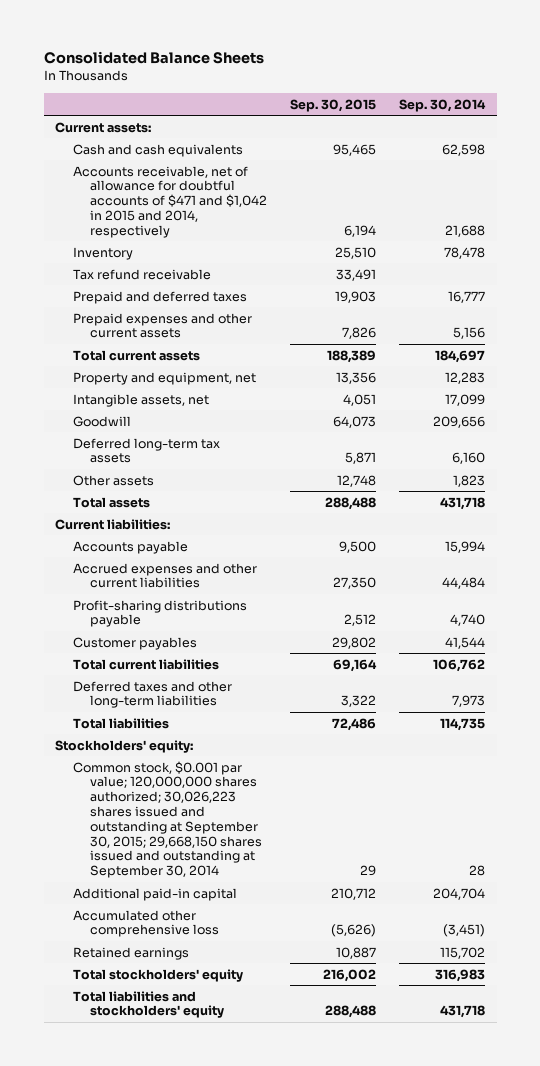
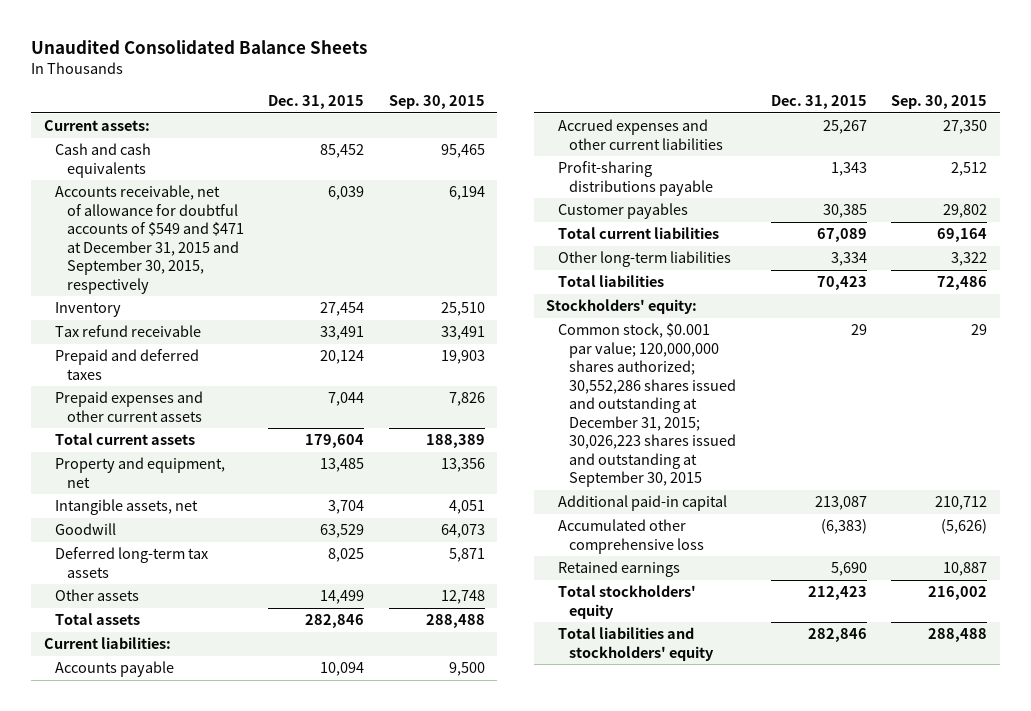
- Consolidated Balance Sheets
+ Unaudited Consolidated Balance Sheets
- | Sep. 30, 2015 | Sep. 30, 2014
+ | Dec. 31, 2015 | Sep. 30, 2015
- Accounts receivable, net of allowance for doubtful accounts of $471 and $1,042 in 2015 and 2014, respectively | 6,194 | 21,688
+ Accounts receivable, net of allowance for doubtful accounts of $549 and $471 at December 31, 2015 and September 30, 2015, respectively | 6,039 | 6,194
- Deferred taxes and other long-term liabilities | 3,322 | 7,973
+ Other long-term liabilities | 3,334 | 3,322
- Common stock, $0.001 par value; 120,000,000 shares authorized; 30,026,223 shares issued and outstanding at September 30, 2015; 29,668,150 shares issued and outstanding at September 30, 2014 | 29 | 28
+ Common stock, $0.001 par value; 120,000,000 shares authorized; 30,552,286 shares issued and outstanding at December 31, 2015; 30,026,223 shares issued and outstanding at September 30, 2015 | 29 | 29

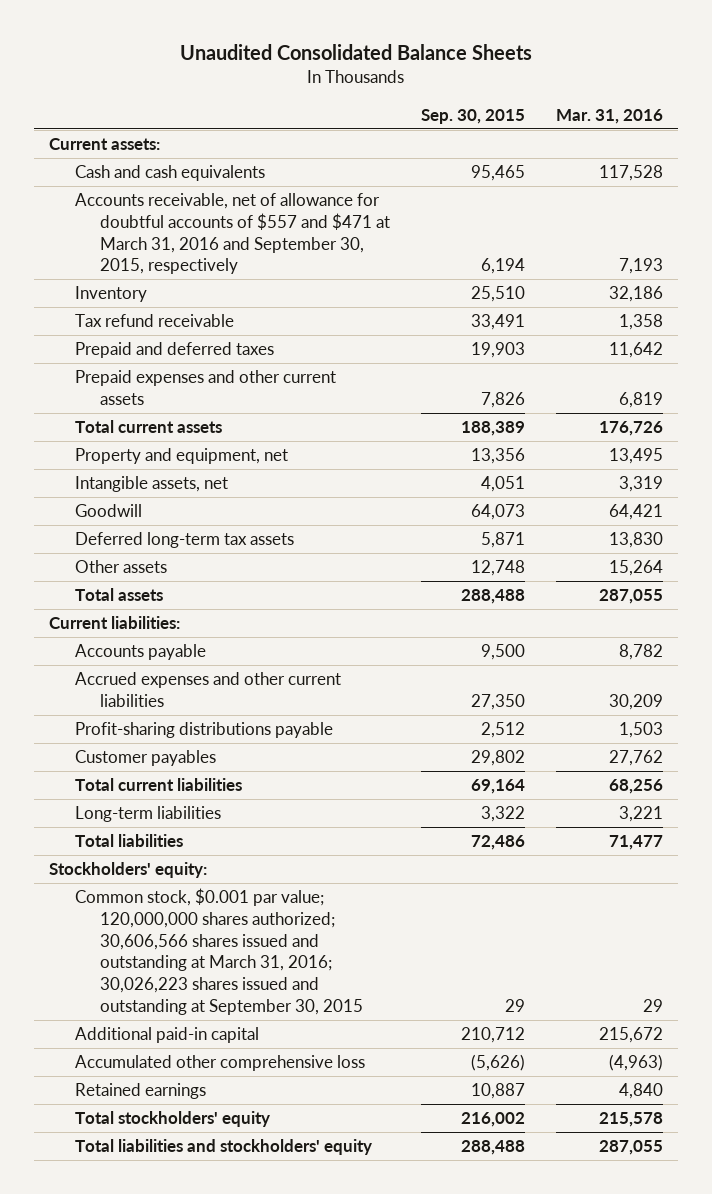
- | Dec. 31, 2015 | Sep. 30, 2015
+ | Sep. 30, 2015 | Mar. 31, 2016
- Accounts receivable, net of allowance for doubtful accounts of $549 and $471 at December 31, 2015 and September 30, 2015, respectively | 6,039 | 6,194
+ Accounts receivable, net of allowance for doubtful accounts of $557 and $471 at March 31, 2016 and September 30, 2015, respectively | 6,194 | 7,193
- Other long-term liabilities | 3,334 | 3,322
+ Long-term liabilities | 3,322 | 3,221
- Common stock, $0.001 par value; 120,000,000 shares authorized; 30,552,286 shares issued and outstanding at December 31, 2015; 30,026,223 shares issued and outstanding at September 30, 2015 | 29 | 29
+ Common stock, $0.001 par value; 120,000,000 shares authorized; 30,606,566 shares issued and outstanding at March 31, 2016; 30,026,223 shares issued and outstanding at September 30, 2015 | 29 | 29

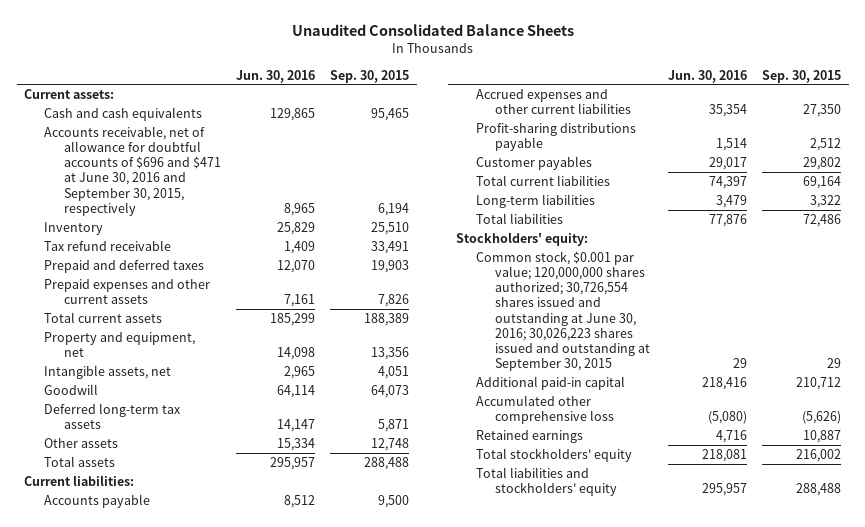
- | Sep. 30, 2015 | Mar. 31, 2016
+ | Jun. 30, 2016 | Sep. 30, 2015
- Accounts receivable, net of allowance for doubtful accounts of $557 and $471 at March 31, 2016 and September 30, 2015, respectively | 6,194 | 7,193
+ Accounts receivable, net of allowance for doubtful accounts of $696 and $471 at June 30, 2016 and September 30, 2015, respectively | 8,965 | 6,194
- Common stock, $0.001 par value; 120,000,000 shares authorized; 30,606,566 shares issued and outstanding at March 31, 2016; 30,026,223 shares issued and outstanding at September 30, 2015 | 29 | 29
+ Common stock, $0.001 par value; 120,000,000 shares authorized; 30,726,554 shares issued and outstanding at June 30, 2016; 30,026,223 shares issued and outstanding at September 30, 2015 | 29 | 29

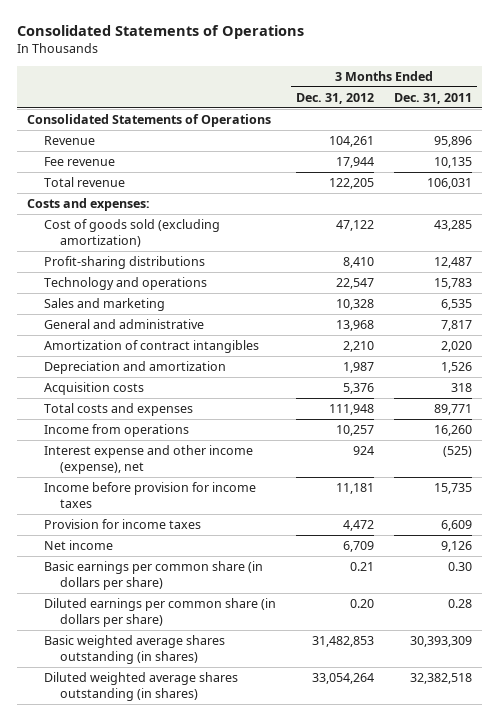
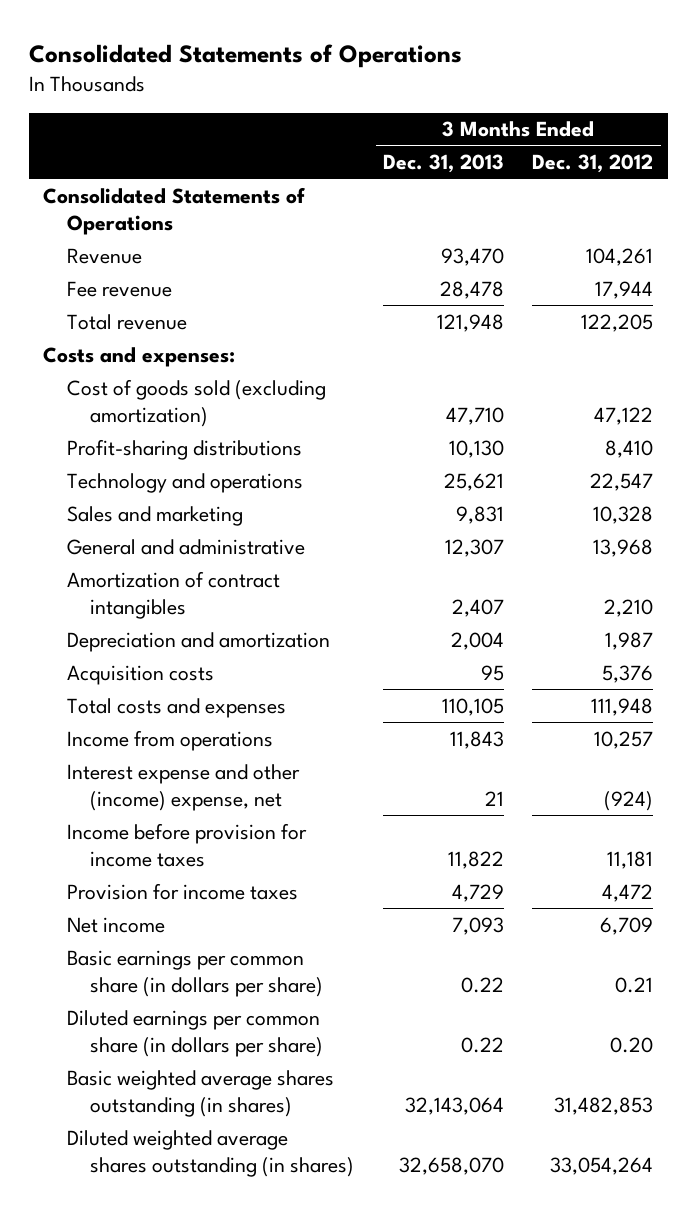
- | 3 Months Ended Dec. 31, 2012 | 3 Months Ended Dec. 31, 2011
+ | 3 Months Ended Dec. 31, 2013 | 3 Months Ended Dec. 31, 2012
- Interest expense and other income (expense), net | 924 | (525)
+ Interest expense and other (income) expense, net | 21 | (924)

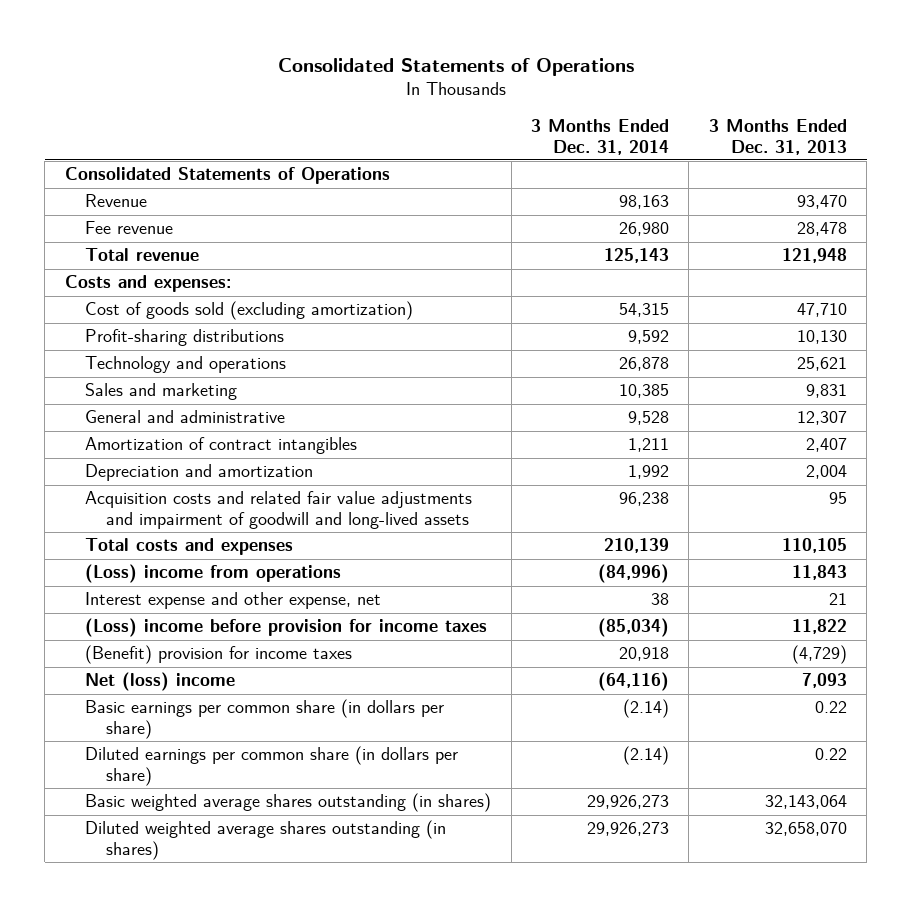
- | 3 Months Ended Dec. 31, 2013 | 3 Months Ended Dec. 31, 2012
+ | 3 Months Ended Dec. 31, 2014 | 3 Months Ended Dec. 31, 2013
- Acquisition costs | 95 | 5,376
+ Acquisition costs and related fair value adjustments and impairment of goodwill and long-lived assets | 96,238 | 95
- Income from operations | 11,843 | 10,257
- Interest expense and other (income) expense, net | 21 | (924)
- Income before provision for income taxes | 11,822 | 11,181
- Provision for income taxes | 4,729 | 4,472
- Net income | 7,093 | 6,709
+ (Loss) income from operations | (84,996) | 11,843
+ Interest expense and other expense, net | 38 | 21
+ (Loss) income before provision for income taxes | (85,034) | 11,822
+ (Benefit) provision for income taxes | 20,918 | (4,729)
+ Net (loss) income | (64,116) | 7,093

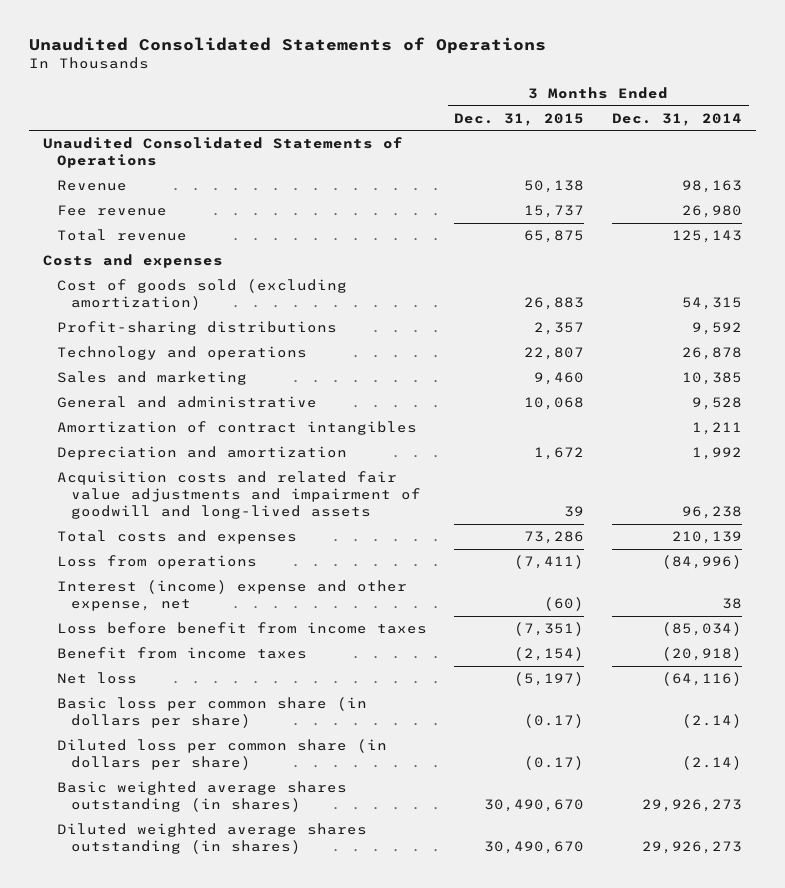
- Consolidated Statements of Operations
+ Unaudited Consolidated Statements of Operations
- | 3 Months Ended Dec. 31, 2014 | 3 Months Ended Dec. 31, 2013
+ | 3 Months Ended Dec. 31, 2015 | 3 Months Ended Dec. 31, 2014
- Consolidated Statements of Operations
+ Unaudited Consolidated Statements of Operations
- Costs and expenses:
+ Costs and expenses
- (Loss) income from operations | (84,996) | 11,843
- Interest expense and other expense, net | 38 | 21
- (Loss) income before provision for income taxes | (85,034) | 11,822
- (Benefit) provision for income taxes | 20,918 | (4,729)
- Net (loss) income | (64,116) | 7,093
- Basic earnings per common share (in dollars per share) | (2.14) | 0.22
- Diluted earnings per common share (in dollars per share) | (2.14) | 0.22
+ Loss from operations | (7,411) | (84,996)
+ Interest (income) expense and other expense, net | (60) | 38
+ Loss before benefit from income taxes | (7,351) | (85,034)
+ Benefit from income taxes | (2,154) | (20,918)
+ Net loss | (5,197) | (64,116)
+ Basic loss per common share (in dollars per share) | (0.17) | (2.14)
+ Diluted loss per common share (in dollars per share) | (0.17) | (2.14)

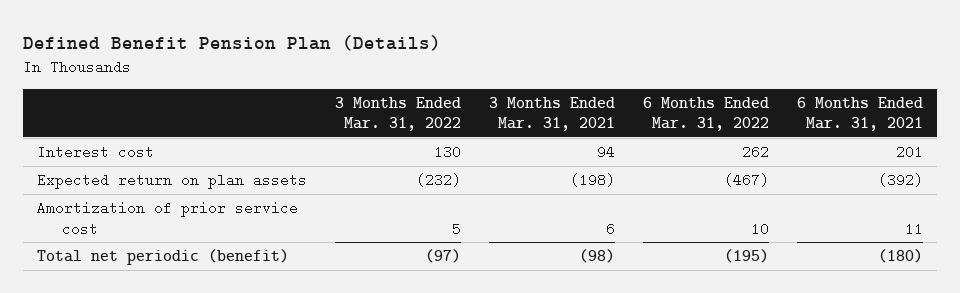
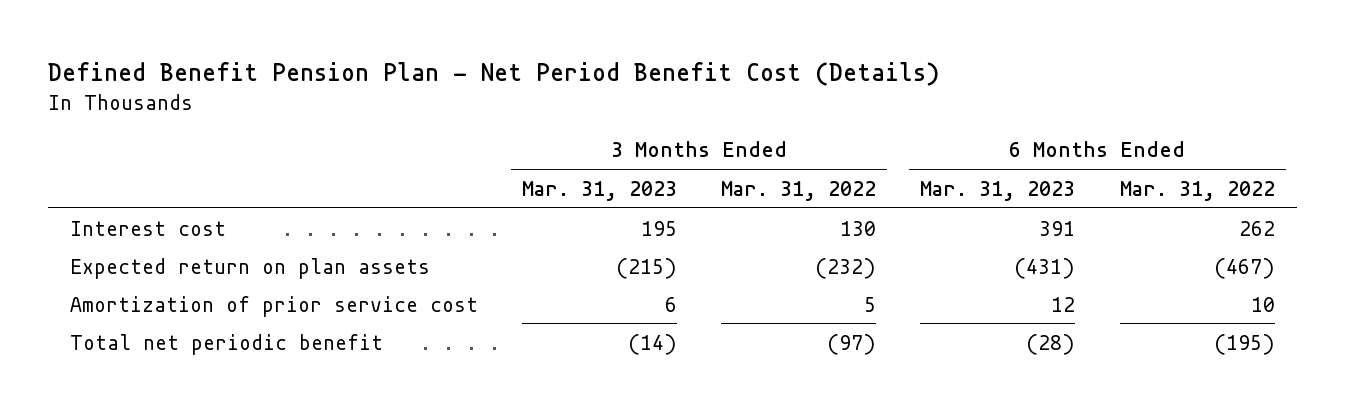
- Defined Benefit Pension Plan (Details)
+ Defined Benefit Pension Plan - Net Period Benefit Cost (Details)
- | 3 Months Ended Mar. 31, 2022 | 3 Months Ended Mar. 31, 2021 | 6 Months Ended Mar. 31, 2022 | 6 Months Ended Mar. 31, 2021
+ | 3 Months Ended Mar. 31, 2023 | 3 Months Ended Mar. 31, 2022 | 6 Months Ended Mar. 31, 2023 | 6 Months Ended Mar. 31, 2022
- Total net periodic (benefit) | (97) | (98) | (195) | (180)
+ Total net periodic benefit | (14) | (97) | (28) | (195)

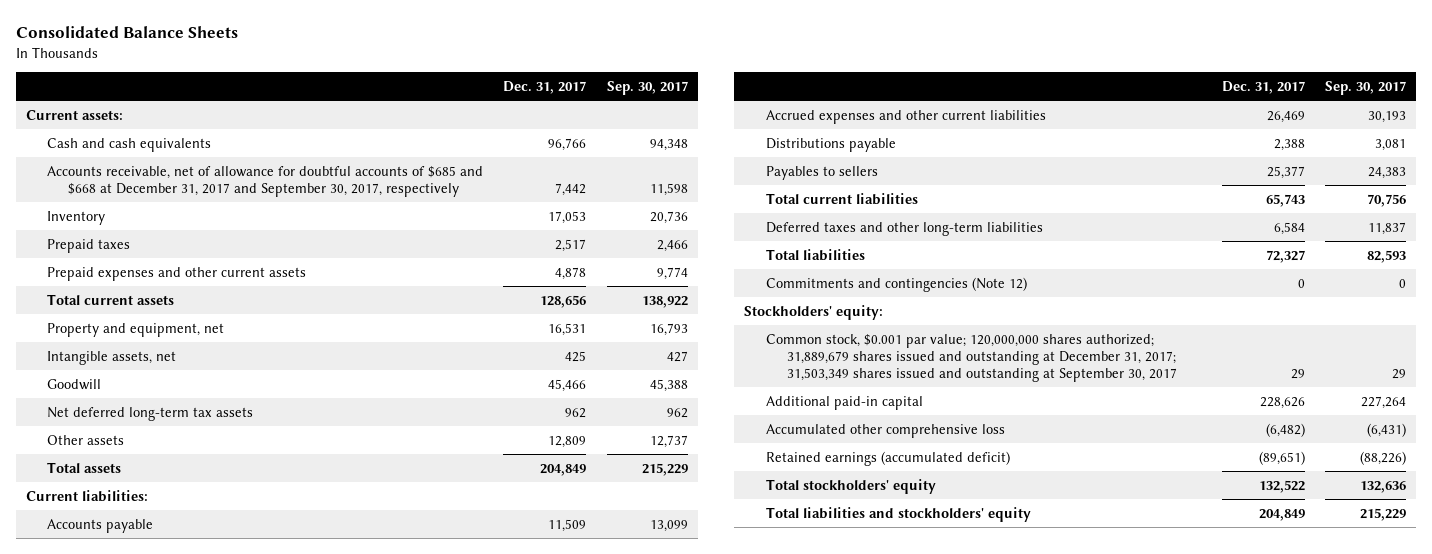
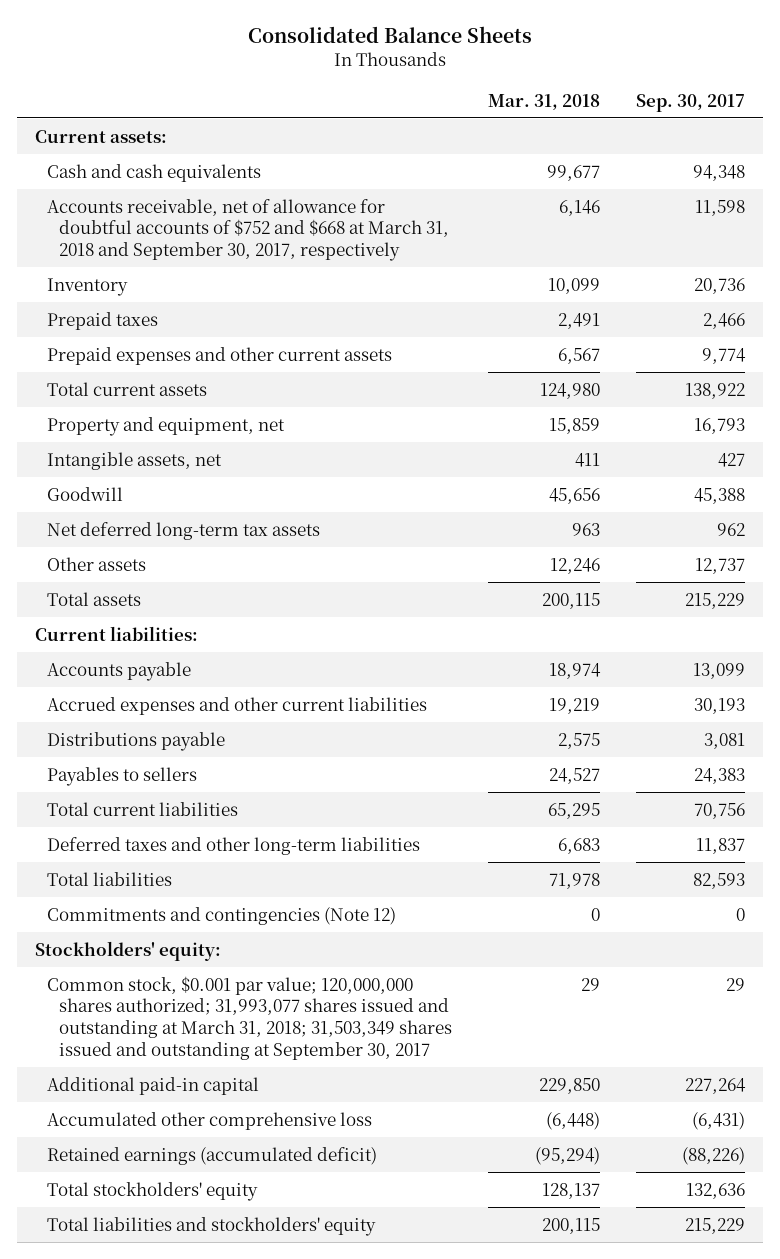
- | Dec. 31, 2017 | Sep. 30, 2017
+ | Mar. 31, 2018 | Sep. 30, 2017
- Accounts receivable, net of allowance for doubtful accounts of $685 and $668 at December 31, 2017 and September 30, 2017, respectively | 7,442 | 11,598
+ Accounts receivable, net of allowance for doubtful accounts of $752 and $668 at March 31, 2018 and September 30, 2017, respectively | 6,146 | 11,598
- Common stock, $0.001 par value; 120,000,000 shares authorized; 31,889,679 shares issued and outstanding at December 31, 2017; 31,503,349 shares issued and outstanding at September 30, 2017 | 29 | 29
+ Common stock, $0.001 par value; 120,000,000 shares authorized; 31,993,077 shares issued and outstanding at March 31, 2018; 31,503,349 shares issued and outstanding at September 30, 2017 | 29 | 29

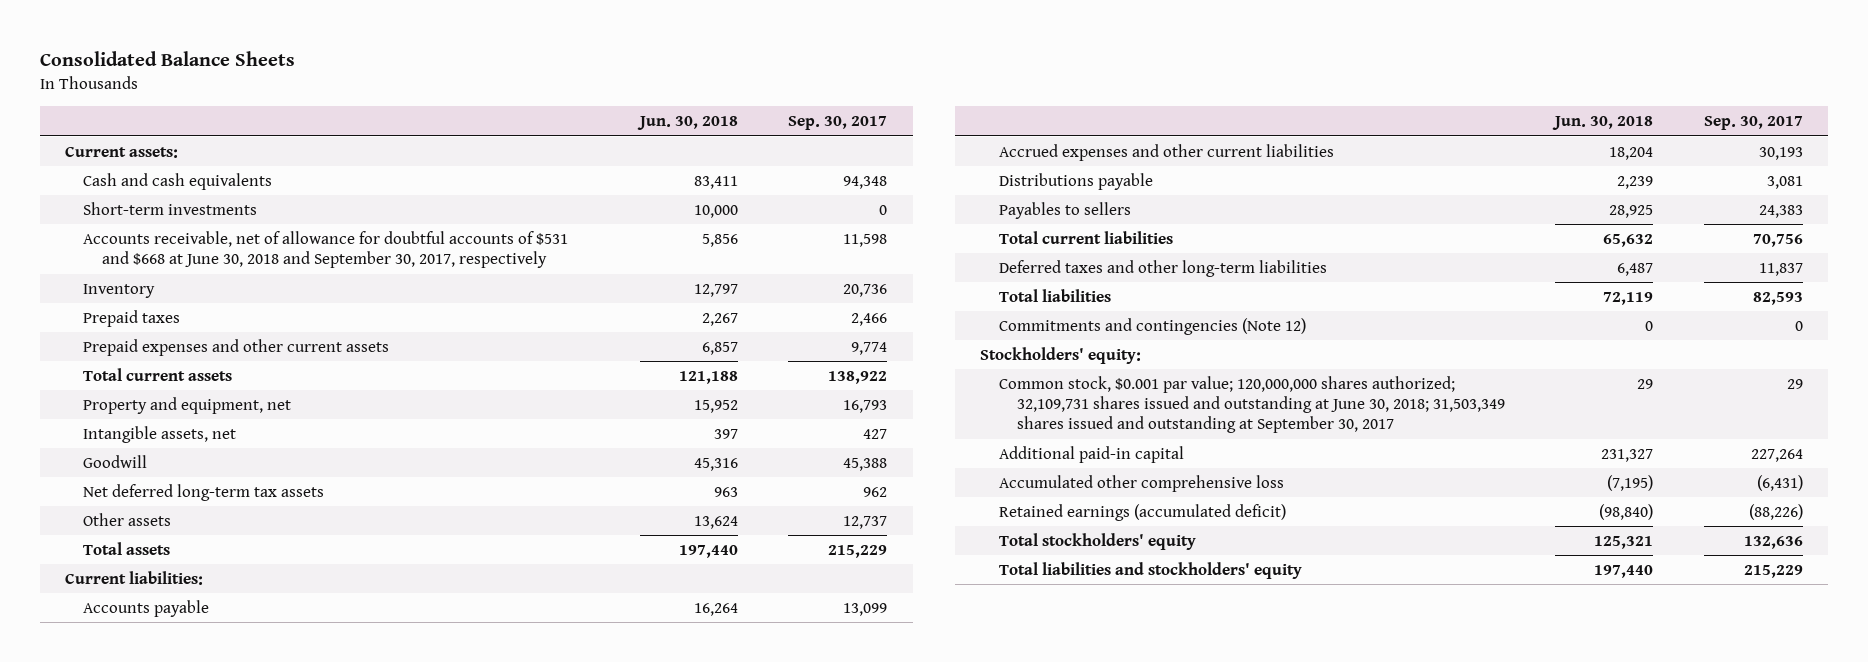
- | Mar. 31, 2018 | Sep. 30, 2017
+ | Jun. 30, 2018 | Sep. 30, 2017
- Accounts receivable, net of allowance for doubtful accounts of $752 and $668 at March 31, 2018 and September 30, 2017, respectively | 6,146 | 11,598
+ Short-term investments | 10,000 | 0
+ Accounts receivable, net of allowance for doubtful accounts of $531 and $668 at June 30, 2018 and September 30, 2017, respectively | 5,856 | 11,598
- Common stock, $0.001 par value; 120,000,000 shares authorized; 31,993,077 shares issued and outstanding at March 31, 2018; 31,503,349 shares issued and outstanding at September 30, 2017 | 29 | 29
+ Common stock, $0.001 par value; 120,000,000 shares authorized; 32,109,731 shares issued and outstanding at June 30, 2018; 31,503,349 shares issued and outstanding at September 30, 2017 | 29 | 29

